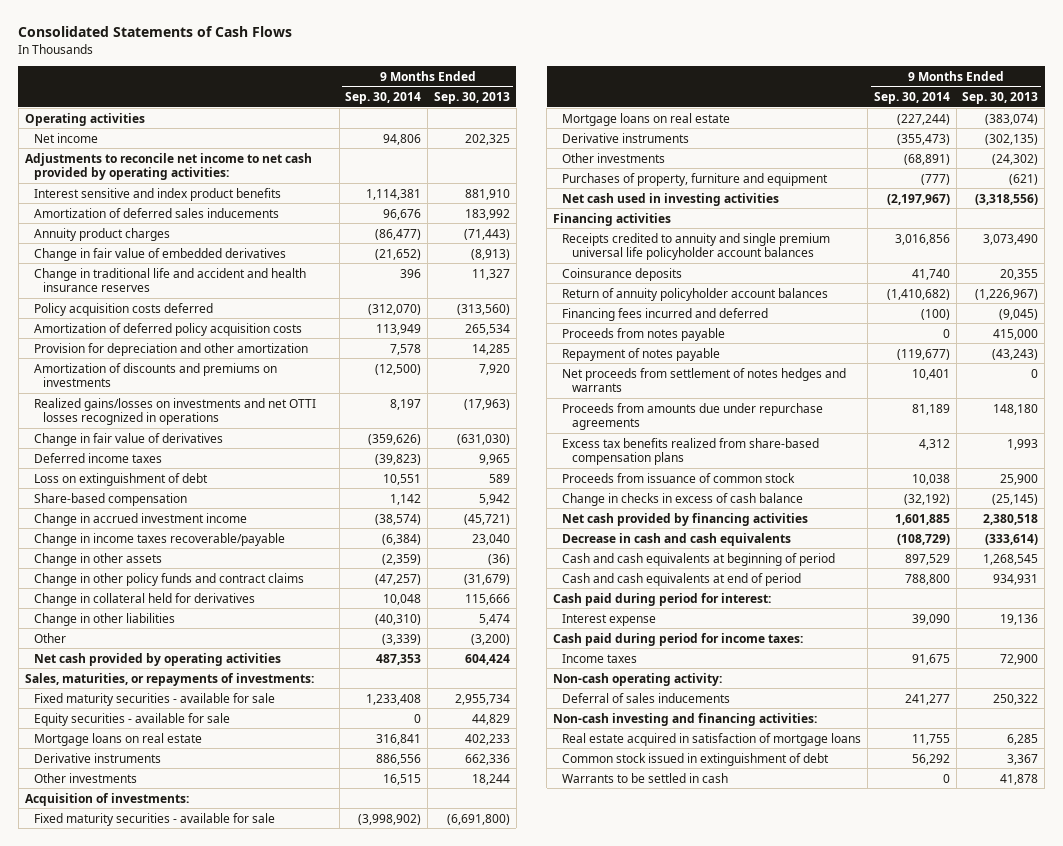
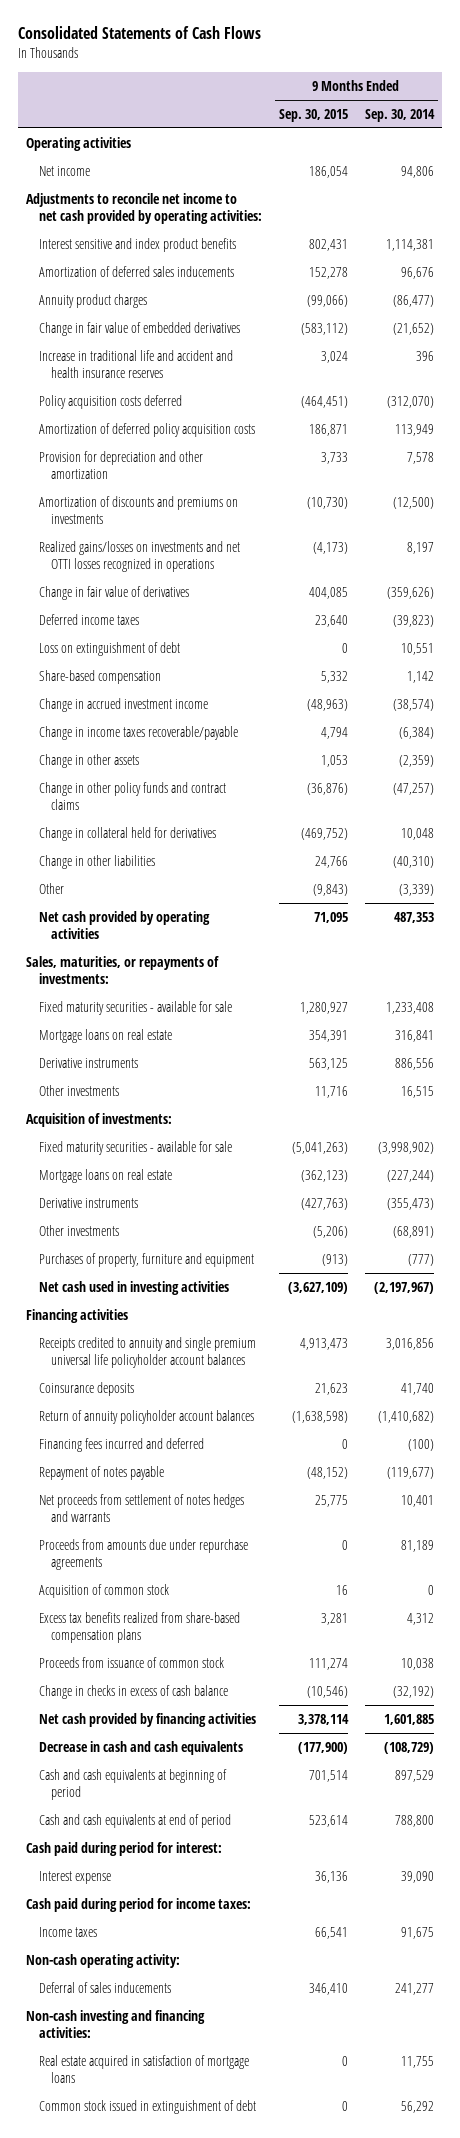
- | 9 Months Ended Sep. 30, 2014 | 9 Months Ended Sep. 30, 2013
+ | 9 Months Ended Sep. 30, 2015 | 9 Months Ended Sep. 30, 2014
- Change in traditional life and accident and health insurance reserves | 396 | 11,327
+ Increase in traditional life and accident and health insurance reserves | 3,024 | 396
- Equity securities - available for sale | 0 | 44,829
- Proceeds from notes payable | 0 | 415,000
+ Acquisition of common stock | 16 | 0
- Warrants to be settled in cash | 0 | 41,878

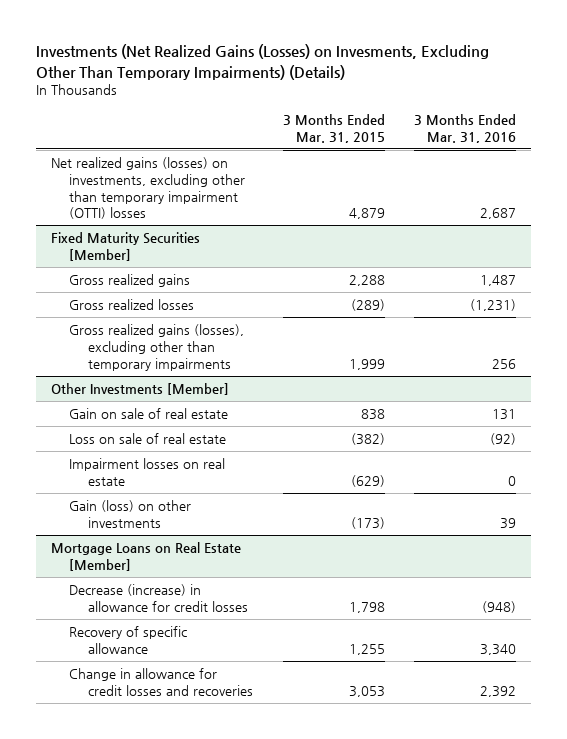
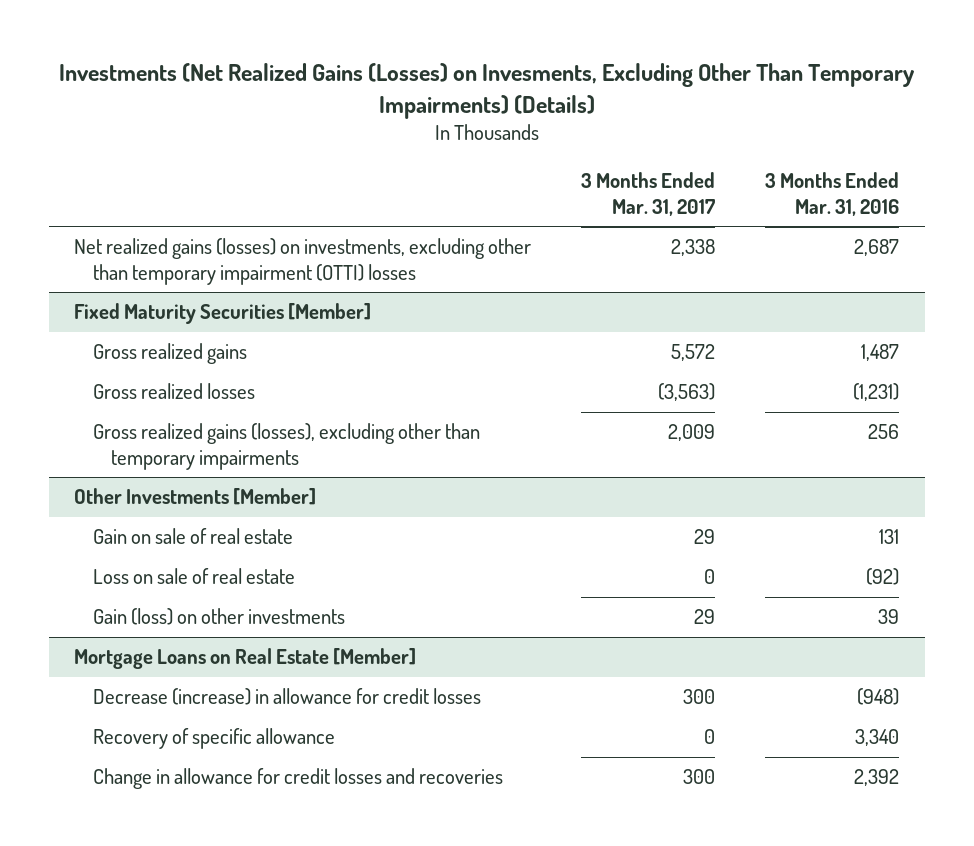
- | 3 Months Ended Mar. 31, 2015 | 3 Months Ended Mar. 31, 2016
+ | 3 Months Ended Mar. 31, 2017 | 3 Months Ended Mar. 31, 2016
@ Other Investments [Member]
- Impairment losses on real estate | (629) | 0

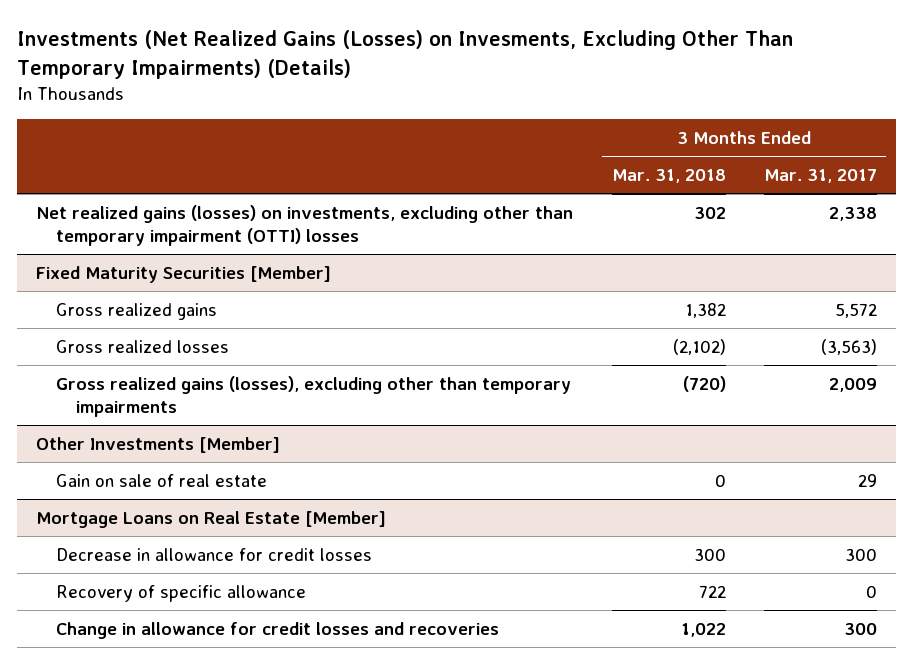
- | 3 Months Ended Mar. 31, 2017 | 3 Months Ended Mar. 31, 2016
+ | 3 Months Ended Mar. 31, 2018 | 3 Months Ended Mar. 31, 2017
@ Other Investments [Member]
- Loss on sale of real estate | 0 | (92)
- Gain (loss) on other investments | 29 | 39
@ Mortgage Loans on Real Estate [Member]
- Decrease (increase) in allowance for credit losses | 300 | (948)
+ Decrease in allowance for credit losses | 300 | 300

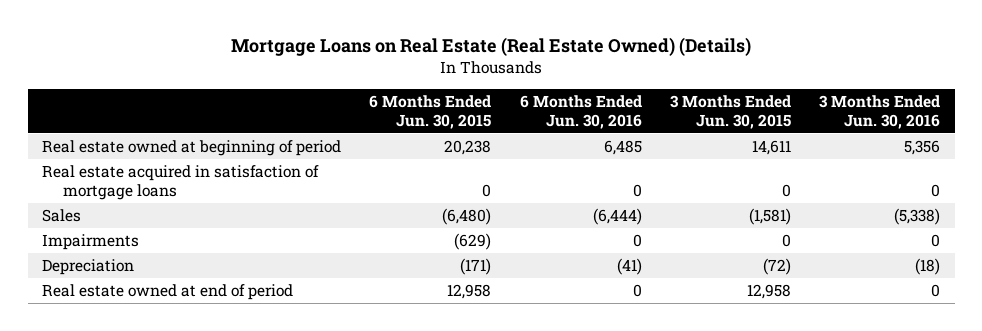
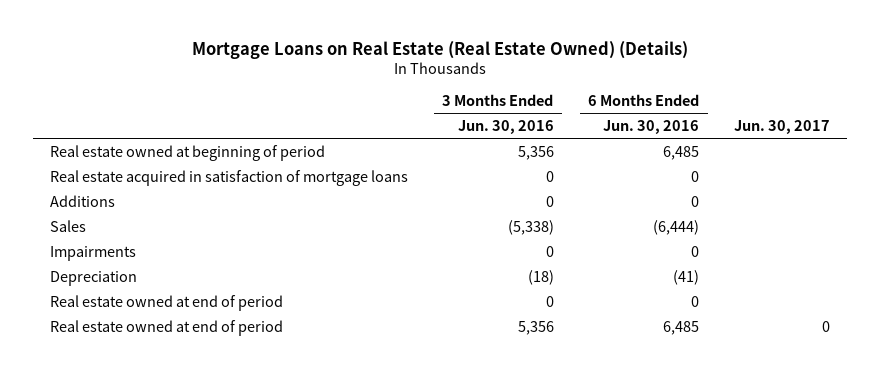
- | 6 Months Ended Jun. 30, 2015 | 6 Months Ended Jun. 30, 2016 | 3 Months Ended Jun. 30, 2015 | 3 Months Ended Jun. 30, 2016
+ | 3 Months Ended Jun. 30, 2016 | 6 Months Ended Jun. 30, 2016 | Jun. 30, 2017
+ Additions | 0 | 0 |
+ Real estate owned at end of period | 5,356 | 6,485 | 0

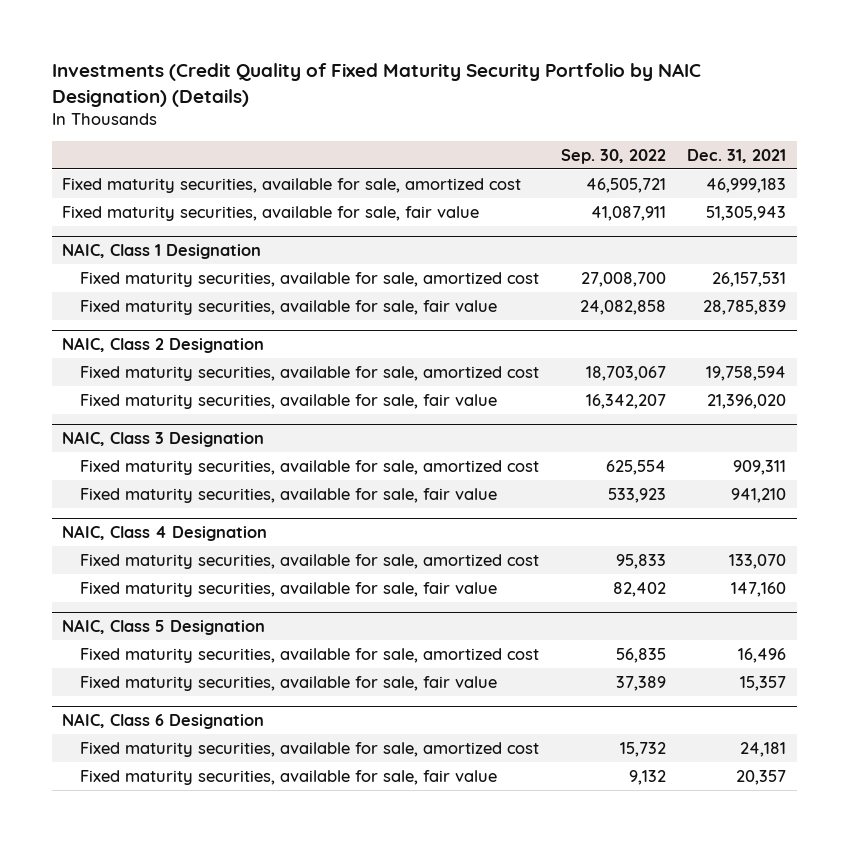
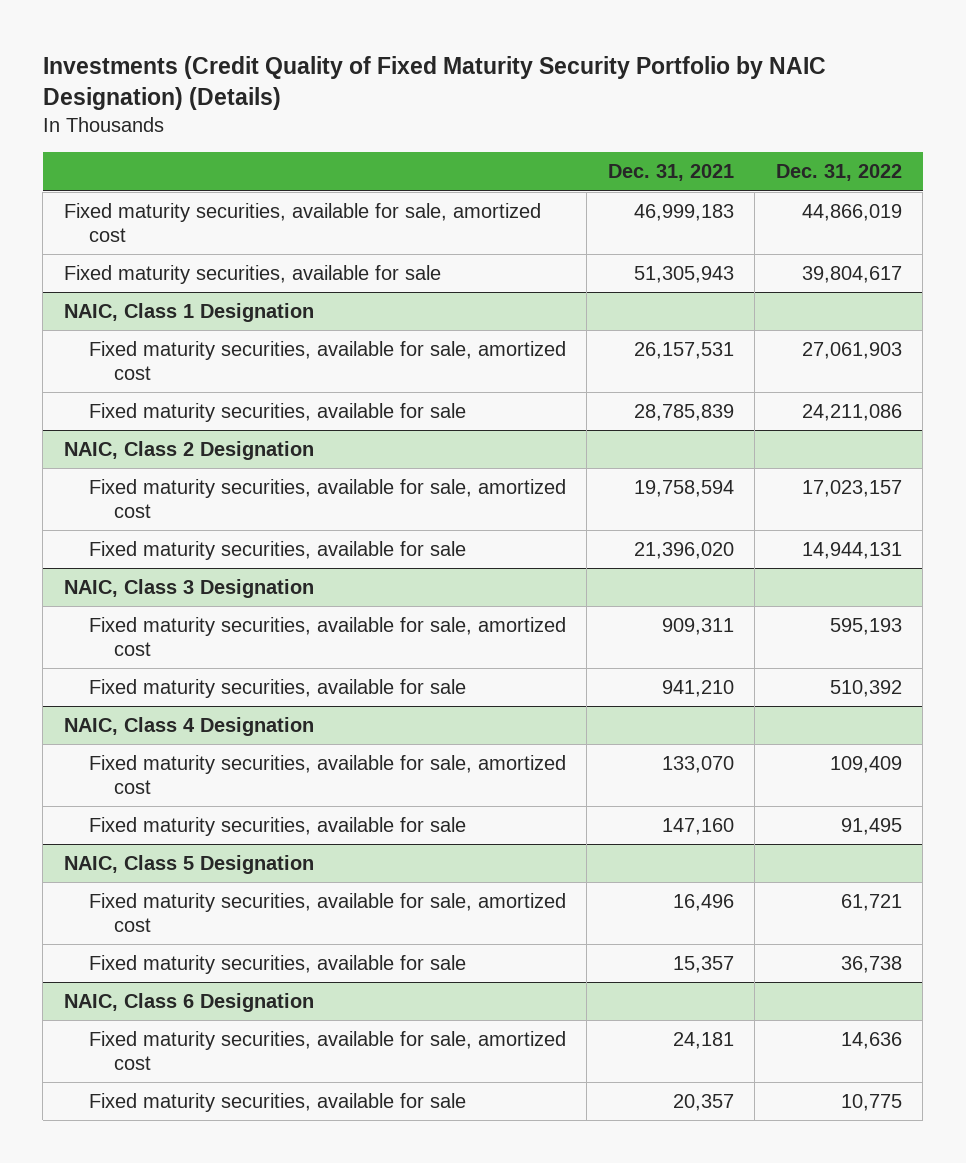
- | Sep. 30, 2022 | Dec. 31, 2021
+ | Dec. 31, 2021 | Dec. 31, 2022
- Fixed maturity securities, available for sale, fair value | 41,087,911 | 51,305,943
+ Fixed maturity securities, available for sale | 51,305,943 | 39,804,617
@ NAIC, Class 1 Designation
- Fixed maturity securities, available for sale, fair value | 24,082,858 | 28,785,839
+ Fixed maturity securities, available for sale | 28,785,839 | 24,211,086
@ NAIC, Class 2 Designation
- Fixed maturity securities, available for sale, fair value | 16,342,207 | 21,396,020
+ Fixed maturity securities, available for sale | 21,396,020 | 14,944,131
@ NAIC, Class 3 Designation
- Fixed maturity securities, available for sale, fair value | 533,923 | 941,210
+ Fixed maturity securities, available for sale | 941,210 | 510,392
@ NAIC, Class 4 Designation
- Fixed maturity securities, available for sale, fair value | 82,402 | 147,160
+ Fixed maturity securities, available for sale | 147,160 | 91,495
@ NAIC, Class 5 Designation
- Fixed maturity securities, available for sale, fair value | 37,389 | 15,357
+ Fixed maturity securities, available for sale | 15,357 | 36,738
@ NAIC, Class 6 Designation
- Fixed maturity securities, available for sale, fair value | 9,132 | 20,357
+ Fixed maturity securities, available for sale | 20,357 | 10,775

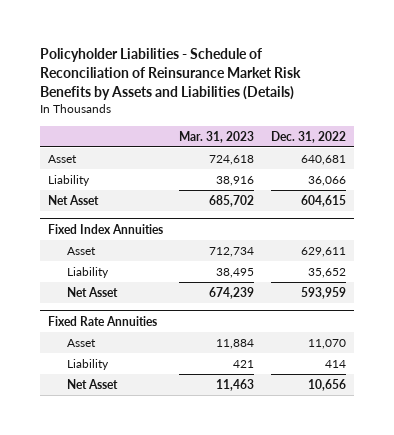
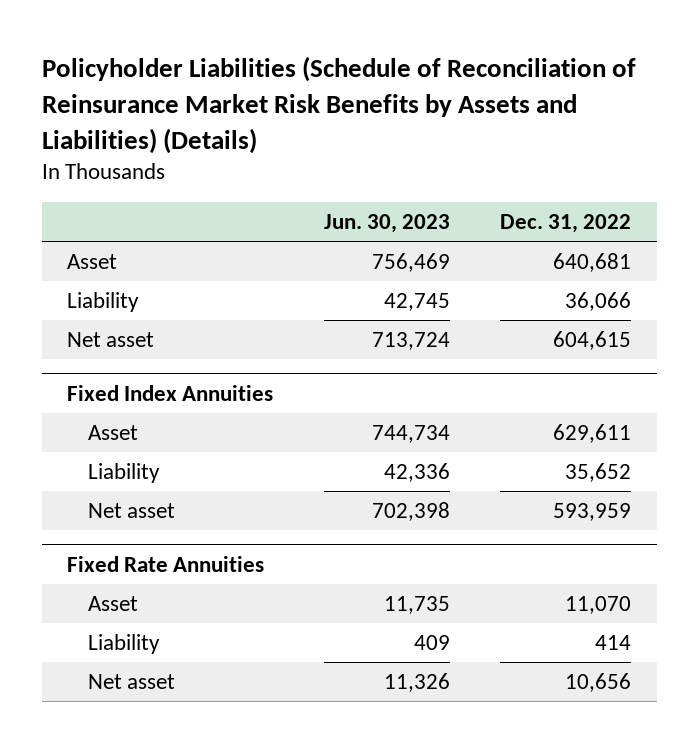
- Policyholder Liabilities - Schedule of Reconciliation of Reinsurance Market Risk Benefits by Assets and Liabilities (Details)
+ Policyholder Liabilities (Schedule of Reconciliation of Reinsurance Market Risk Benefits by Assets and Liabilities) (Details)
- | Mar. 31, 2023 | Dec. 31, 2022
+ | Jun. 30, 2023 | Dec. 31, 2022
- Net Asset | 685,702 | 604,615
+ Net asset | 713,724 | 604,615
@ Fixed Index Annuities
- Net Asset | 674,239 | 593,959
+ Net asset | 702,398 | 593,959
@ Fixed Rate Annuities
- Net Asset | 11,463 | 10,656
+ Net asset | 11,326 | 10,656

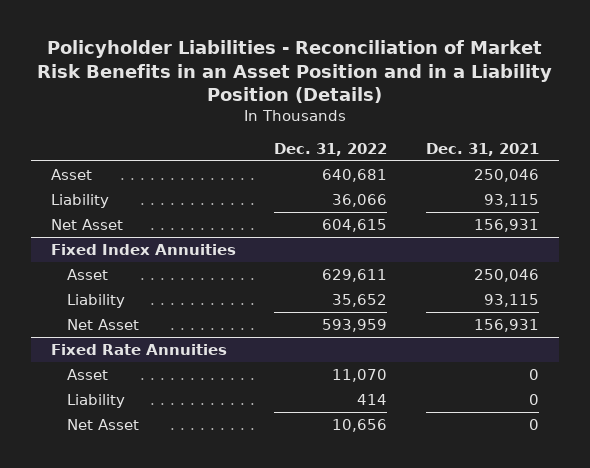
- Policyholder Liabilities (Schedule of Reconciliation of Reinsurance Market Risk Benefits by Assets and Liabilities) (Details)
+ Policyholder Liabilities - Reconciliation of Market Risk Benefits in an Asset Position and in a Liability Position (Details)
- | Jun. 30, 2023 | Dec. 31, 2022
+ | Dec. 31, 2022 | Dec. 31, 2021
- Net asset | 713,724 | 604,615
+ Net Asset | 604,615 | 156,931
@ Fixed Index Annuities
- Net asset | 702,398 | 593,959
+ Net Asset | 593,959 | 156,931
@ Fixed Rate Annuities
- Net asset | 11,326 | 10,656
+ Net Asset | 10,656 | 0

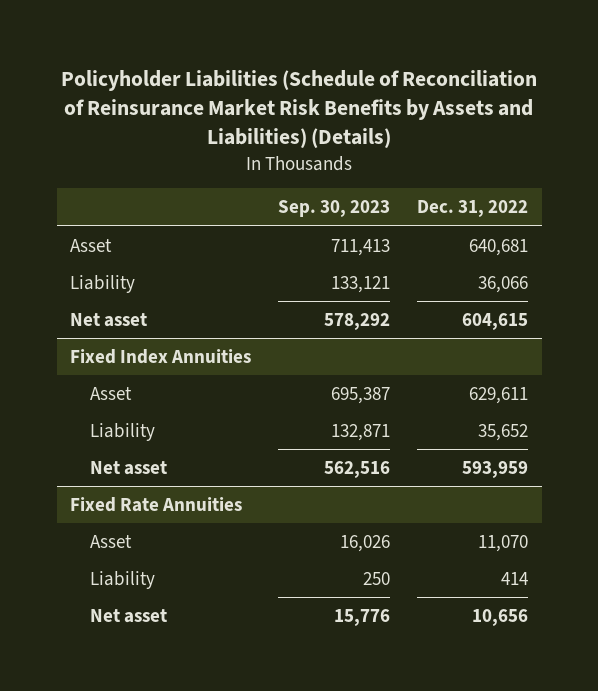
- Policyholder Liabilities - Reconciliation of Market Risk Benefits in an Asset Position and in a Liability Position (Details)
+ Policyholder Liabilities (Schedule of Reconciliation of Reinsurance Market Risk Benefits by Assets and Liabilities) (Details)
- | Dec. 31, 2022 | Dec. 31, 2021
+ | Sep. 30, 2023 | Dec. 31, 2022
- Net Asset | 604,615 | 156,931
+ Net asset | 578,292 | 604,615
@ Fixed Index Annuities
- Net Asset | 593,959 | 156,931
+ Net asset | 562,516 | 593,959
@ Fixed Rate Annuities
- Net Asset | 10,656 | 0
+ Net asset | 15,776 | 10,656

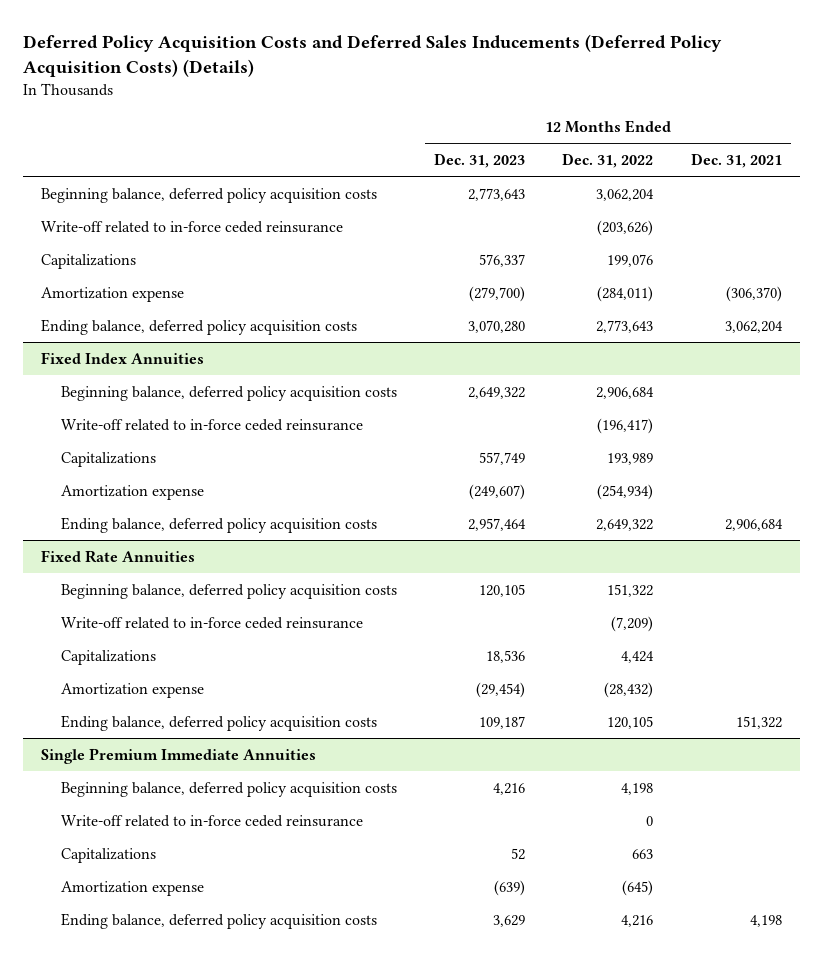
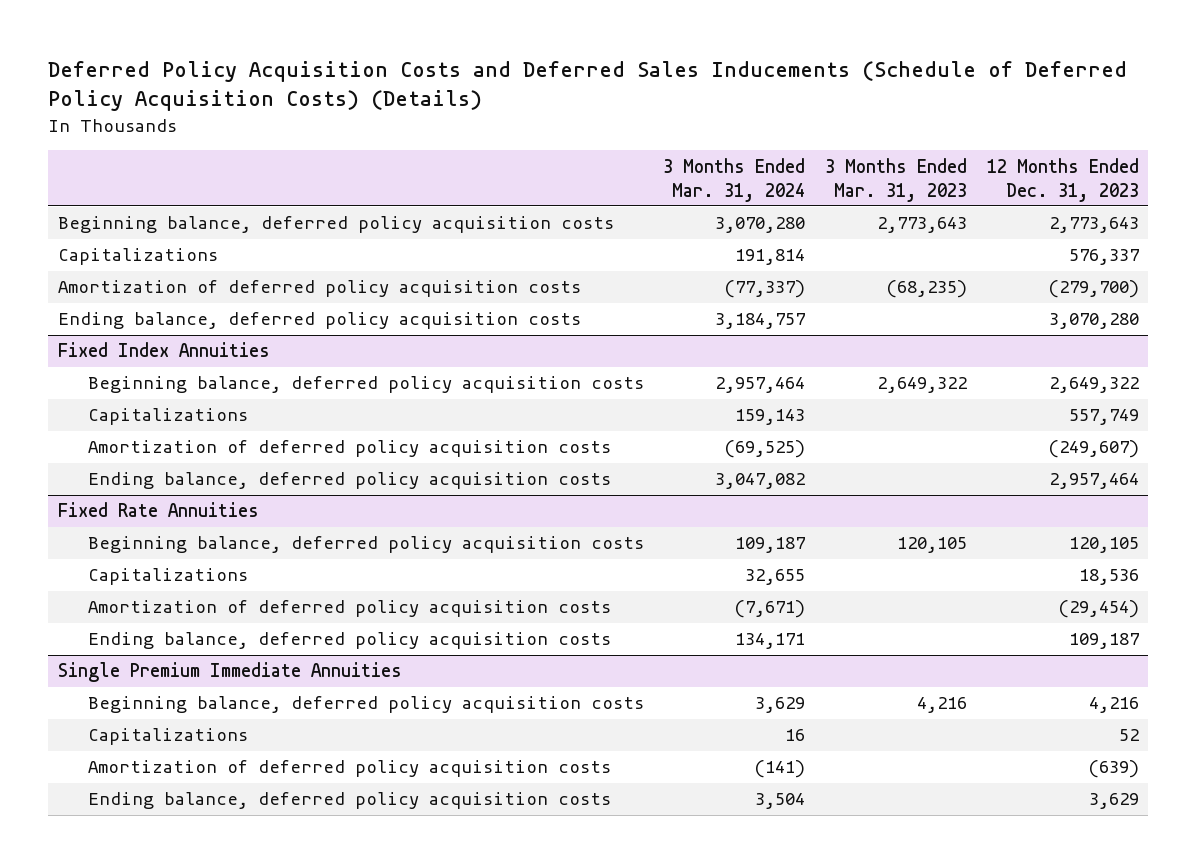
- Deferred Policy Acquisition Costs and Deferred Sales Inducements (Deferred Policy Acquisition Costs) (Details)
+ Deferred Policy Acquisition Costs and Deferred Sales Inducements (Schedule of Deferred Policy Acquisition Costs) (Details)
- | 12 Months Ended Dec. 31, 2023 | 12 Months Ended Dec. 31, 2022 | 12 Months Ended Dec. 31, 2021
+ | 3 Months Ended Mar. 31, 2024 | 3 Months Ended Mar. 31, 2023 | 12 Months Ended Dec. 31, 2023
- Write-off related to in-force ceded reinsurance | | (203,626) |
- Amortization expense | (279,700) | (284,011) | (306,370)
+ Amortization of deferred policy acquisition costs | (77,337) | (68,235) | (279,700)
@ Fixed Index Annuities
- Write-off related to in-force ceded reinsurance | | (196,417) |
- Amortization expense | (249,607) | (254,934) |
+ Amortization of deferred policy acquisition costs | (69,525) | | (249,607)
@ Fixed Rate Annuities
- Write-off related to in-force ceded reinsurance | | (7,209) |
- Amortization expense | (29,454) | (28,432) |
+ Amortization of deferred policy acquisition costs | (7,671) | | (29,454)
@ Single Premium Immediate Annuities
- Write-off related to in-force ceded reinsurance | | 0 |
- Amortization expense | (639) | (645) |
+ Amortization of deferred policy acquisition costs | (141) | | (639)

